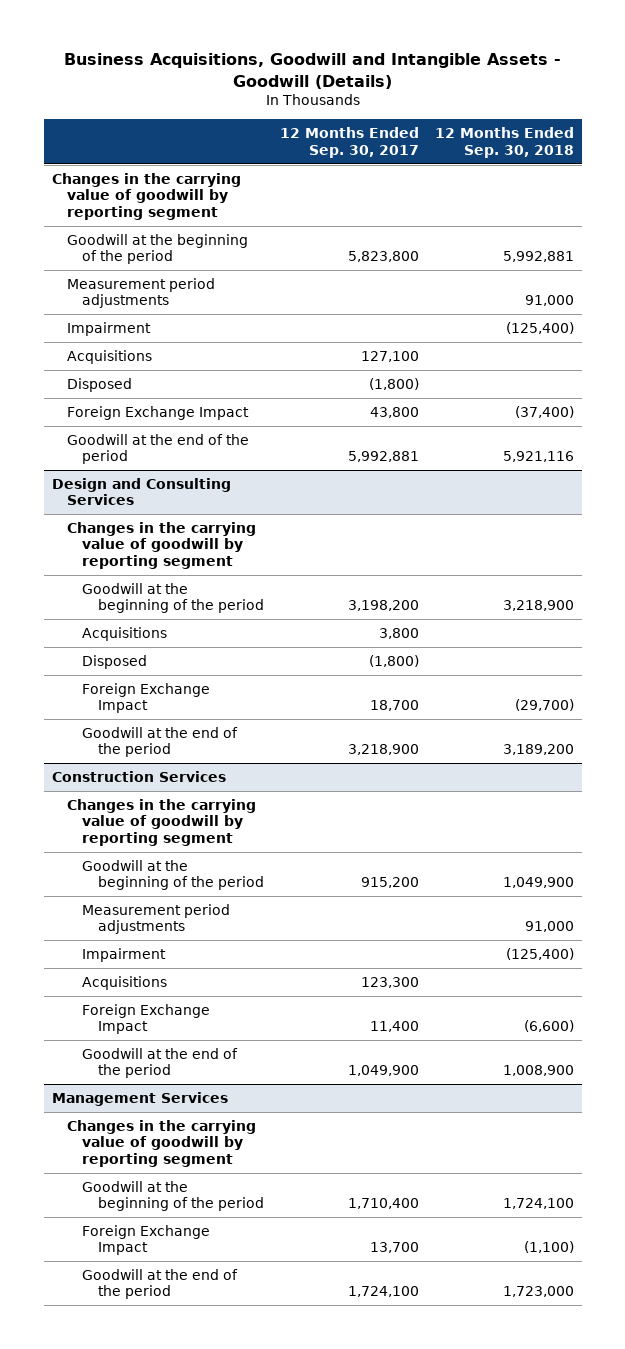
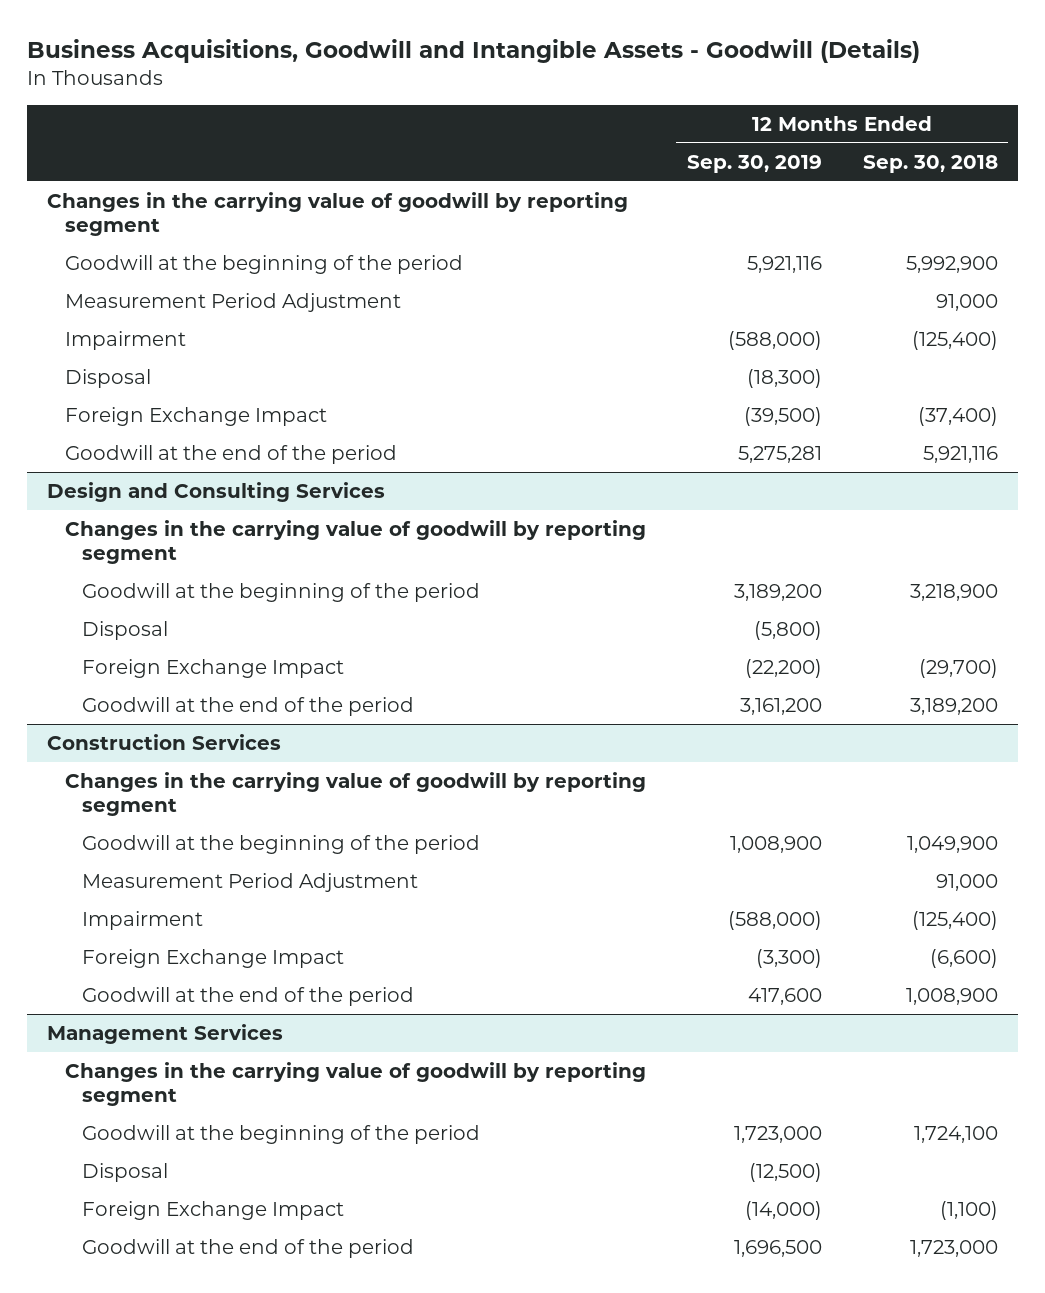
- | 12 Months Ended Sep. 30, 2017 | 12 Months Ended Sep. 30, 2018
+ | 12 Months Ended Sep. 30, 2019 | 12 Months Ended Sep. 30, 2018
- Goodwill at the beginning of the period | 5,823,800 | 5,992,881
- Measurement period adjustments | | 91,000
+ Goodwill at the beginning of the period | 5,921,116 | 5,992,900
+ Measurement Period Adjustment | | 91,000
- Acquisitions | 127,100 |
- Disposed | (1,800) |
+ Disposal | (18,300) |
@ Design and Consulting Services
- Acquisitions | 3,800 |
- Disposed | (1,800) |
+ Disposal | (5,800) |
@ Construction Services
- Measurement period adjustments | | 91,000
+ Measurement Period Adjustment | | 91,000
- Acquisitions | 123,300 |
@ Management Services
+ Disposal | (12,500) |

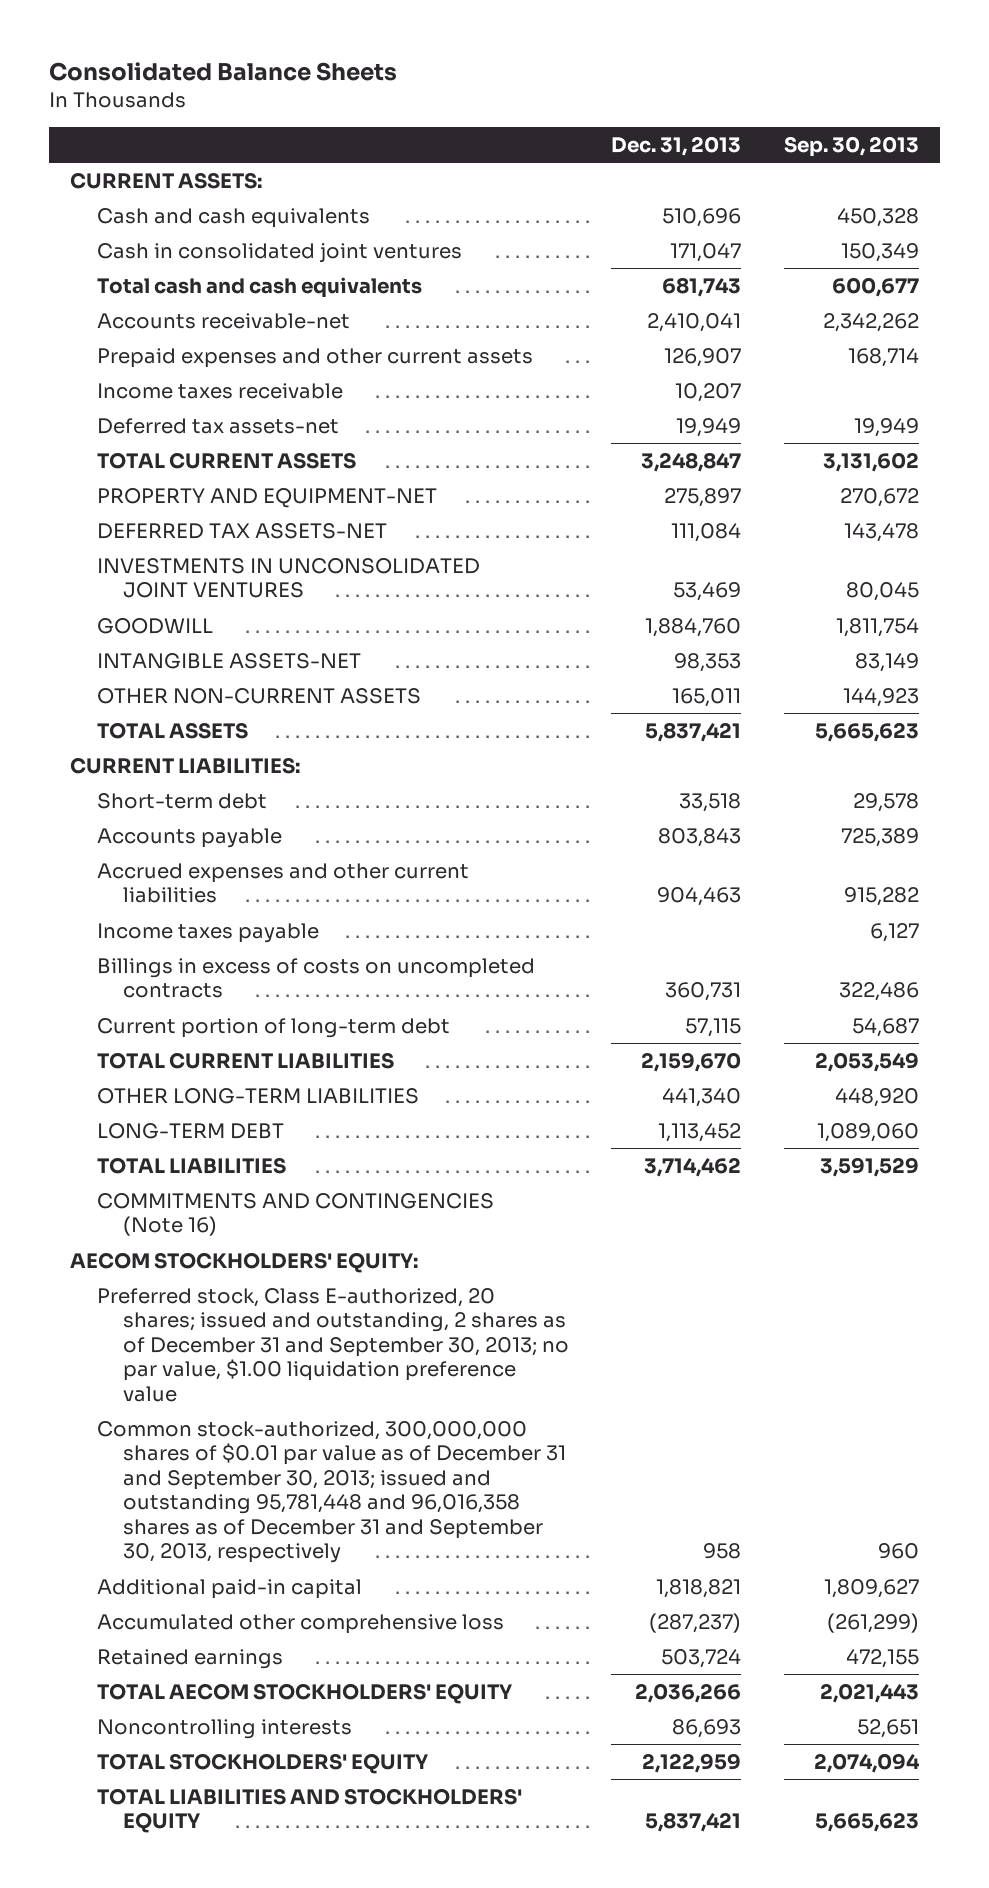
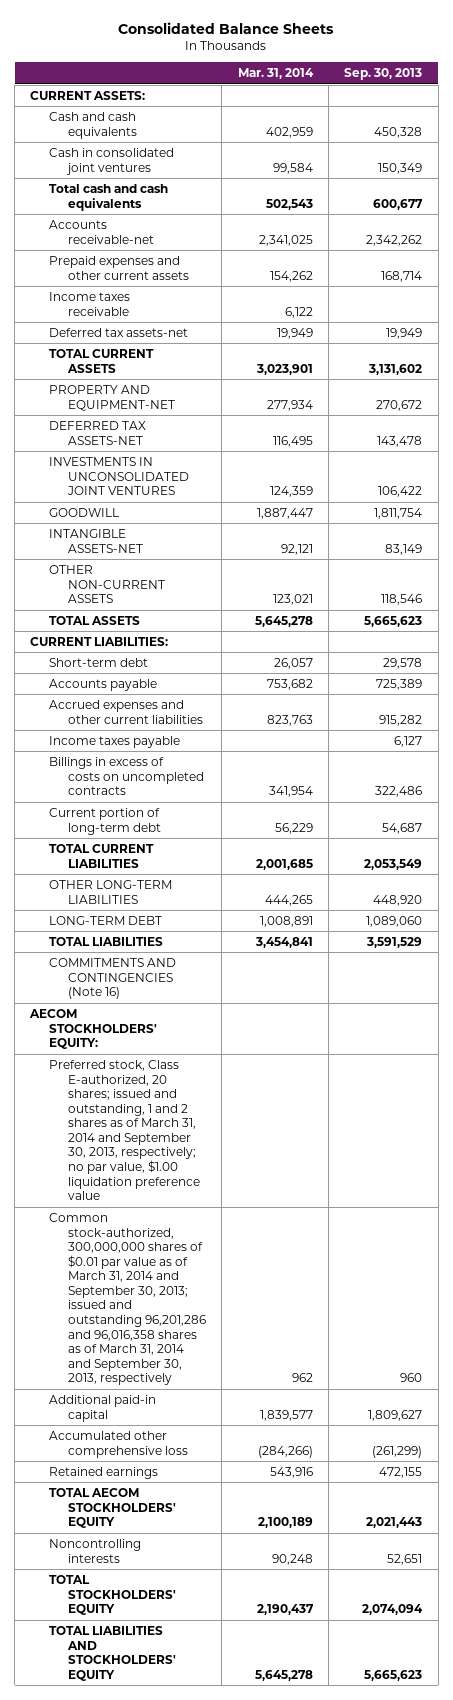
- | Dec. 31, 2013 | Sep. 30, 2013
+ | Mar. 31, 2014 | Sep. 30, 2013
- INVESTMENTS IN UNCONSOLIDATED JOINT VENTURES | 53,469 | 80,045
+ INVESTMENTS IN UNCONSOLIDATED JOINT VENTURES | 124,359 | 106,422
- OTHER NON-CURRENT ASSETS | 165,011 | 144,923
+ OTHER NON-CURRENT ASSETS | 123,021 | 118,546
- Preferred stock, Class E-authorized, 20 shares; issued and outstanding, 2 shares as of December 31 and September 30, 2013; no par value, $1.00 liquidation preference value
- Common stock-authorized, 300,000,000 shares of $0.01 par value as of December 31 and September 30, 2013; issued and outstanding 95,781,448 and 96,016,358 shares as of December 31 and September 30, 2013, respectively | 958 | 960
+ Preferred stock, Class E-authorized, 20 shares; issued and outstanding, 1 and 2 shares as of March 31, 2014 and September 30, 2013, respectively; no par value, $1.00 liquidation preference value
+ Common stock-authorized, 300,000,000 shares of $0.01 par value as of March 31, 2014 and September 30, 2013; issued and outstanding 96,201,286 and 96,016,358 shares as of March 31, 2014 and September 30, 2013, respectively | 962 | 960

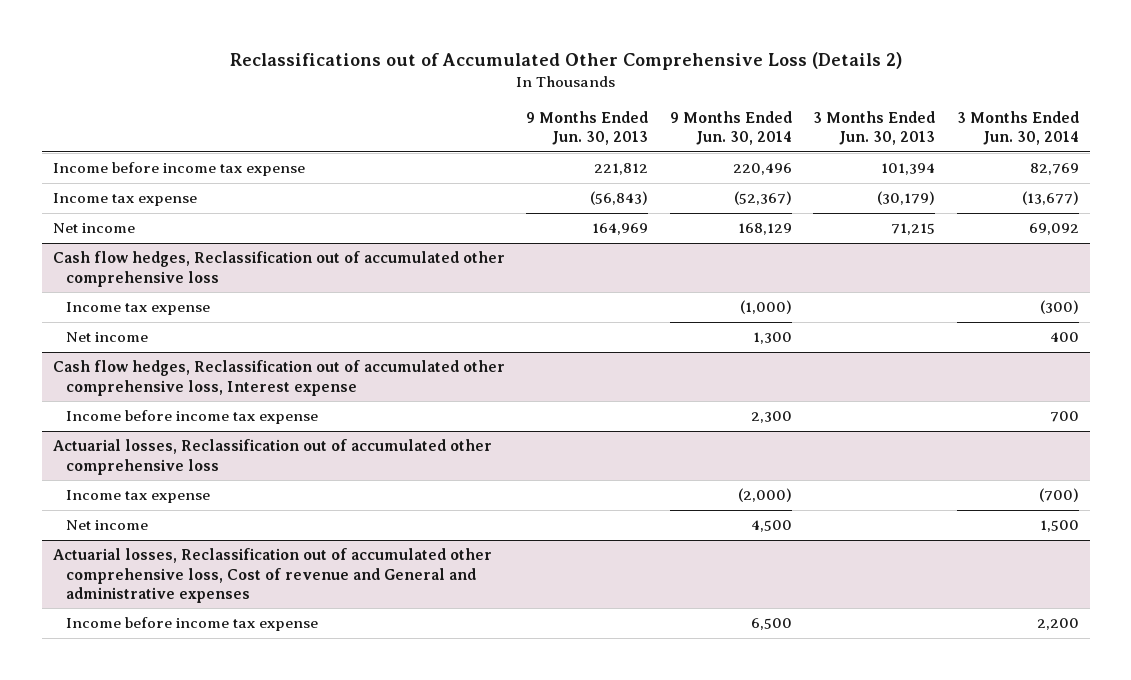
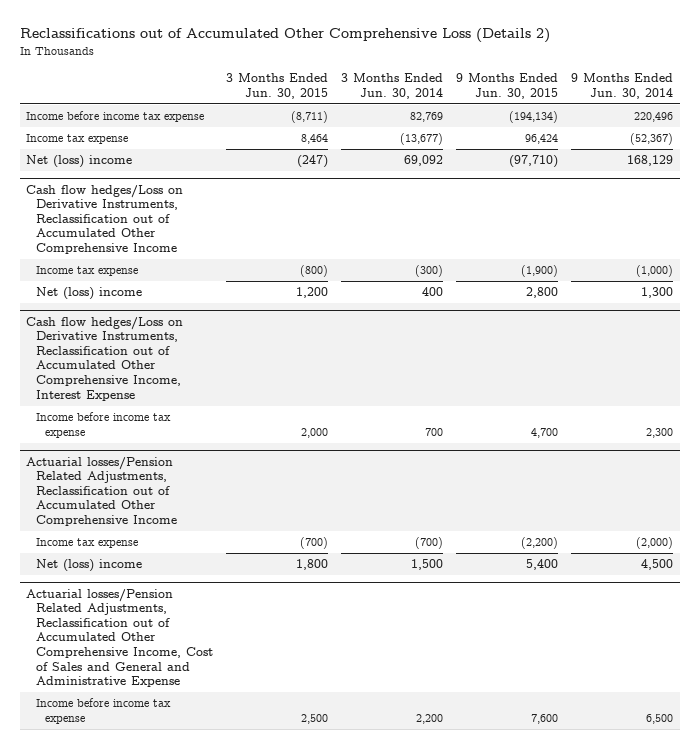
- | 9 Months Ended Jun. 30, 2013 | 9 Months Ended Jun. 30, 2014 | 3 Months Ended Jun. 30, 2013 | 3 Months Ended Jun. 30, 2014
+ | 3 Months Ended Jun. 30, 2015 | 3 Months Ended Jun. 30, 2014 | 9 Months Ended Jun. 30, 2015 | 9 Months Ended Jun. 30, 2014
- Net income | 164,969 | 168,129 | 71,215 | 69,092
- Cash flow hedges, Reclassification out of accumulated other comprehensive loss
+ Net (loss) income | (247) | 69,092 | (97,710) | 168,129
+ Cash flow hedges/Loss on Derivative Instruments, Reclassification out of Accumulated Other Comprehensive Income
- Net income | | 1,300 | | 400
- Cash flow hedges, Reclassification out of accumulated other comprehensive loss, Interest expense
+ Net (loss) income | 1,200 | 400 | 2,800 | 1,300
+ Cash flow hedges/Loss on Derivative Instruments, Reclassification out of Accumulated Other Comprehensive Income, Interest Expense
- Actuarial losses, Reclassification out of accumulated other comprehensive loss
+ Actuarial losses/Pension Related Adjustments, Reclassification out of Accumulated Other Comprehensive Income
- Net income | | 4,500 | | 1,500
- Actuarial losses, Reclassification out of accumulated other comprehensive loss, Cost of revenue and General and administrative expenses
+ Net (loss) income | 1,800 | 1,500 | 5,400 | 4,500
+ Actuarial losses/Pension Related Adjustments, Reclassification out of Accumulated Other Comprehensive Income, Cost of Sales and General and Administrative Expense

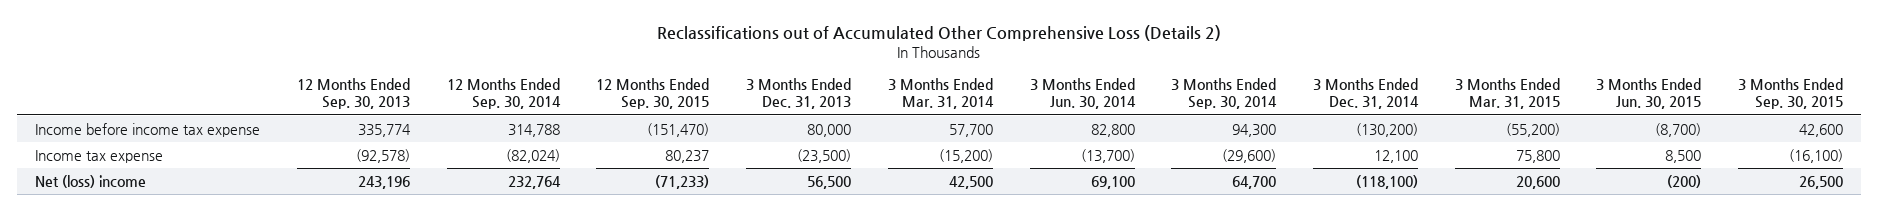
- | 3 Months Ended Jun. 30, 2015 | 3 Months Ended Jun. 30, 2014 | 9 Months Ended Jun. 30, 2015 | 9 Months Ended Jun. 30, 2014
+ | 12 Months Ended Sep. 30, 2013 | 12 Months Ended Sep. 30, 2014 | 12 Months Ended Sep. 30, 2015 | 3 Months Ended Dec. 31, 2013 | 3 Months Ended Mar. 31, 2014 | 3 Months Ended Jun. 30, 2014 | 3 Months Ended Sep. 30, 2014 | 3 Months Ended Dec. 31, 2014 | 3 Months Ended Mar. 31, 2015 | 3 Months Ended Jun. 30, 2015 | 3 Months Ended Sep. 30, 2015
- Income before income tax expense | (8,711) | 82,769 | (194,134) | 220,496
- Income tax expense | 8,464 | (13,677) | 96,424 | (52,367)
- Net (loss) income | (247) | 69,092 | (97,710) | 168,129
- Cash flow hedges/Loss on Derivative Instruments, Reclassification out of Accumulated Other Comprehensive Income
- Income tax expense | (800) | (300) | (1,900) | (1,000)
- Net (loss) income | 1,200 | 400 | 2,800 | 1,300
- Cash flow hedges/Loss on Derivative Instruments, Reclassification out of Accumulated Other Comprehensive Income, Interest Expense
- Income before income tax expense | 2,000 | 700 | 4,700 | 2,300
- Actuarial losses/Pension Related Adjustments, Reclassification out of Accumulated Other Comprehensive Income
- Income tax expense | (700) | (700) | (2,200) | (2,000)
- Net (loss) income | 1,800 | 1,500 | 5,400 | 4,500
- Actuarial losses/Pension Related Adjustments, Reclassification out of Accumulated Other Comprehensive Income, Cost of Sales and General and Administrative Expense
- Income before income tax expense | 2,500 | 2,200 | 7,600 | 6,500
+ Income before income tax expense | 335,774 | 314,788 | (151,470) | 80,000 | 57,700 | 82,800 | 94,300 | (130,200) | (55,200) | (8,700) | 42,600
+ Income tax expense | (92,578) | (82,024) | 80,237 | (23,500) | (15,200) | (13,700) | (29,600) | 12,100 | 75,800 | 8,500 | (16,100)
+ Net (loss) income | 243,196 | 232,764 | (71,233) | 56,500 | 42,500 | 69,100 | 64,700 | (118,100) | 20,600 | (200) | 26,500

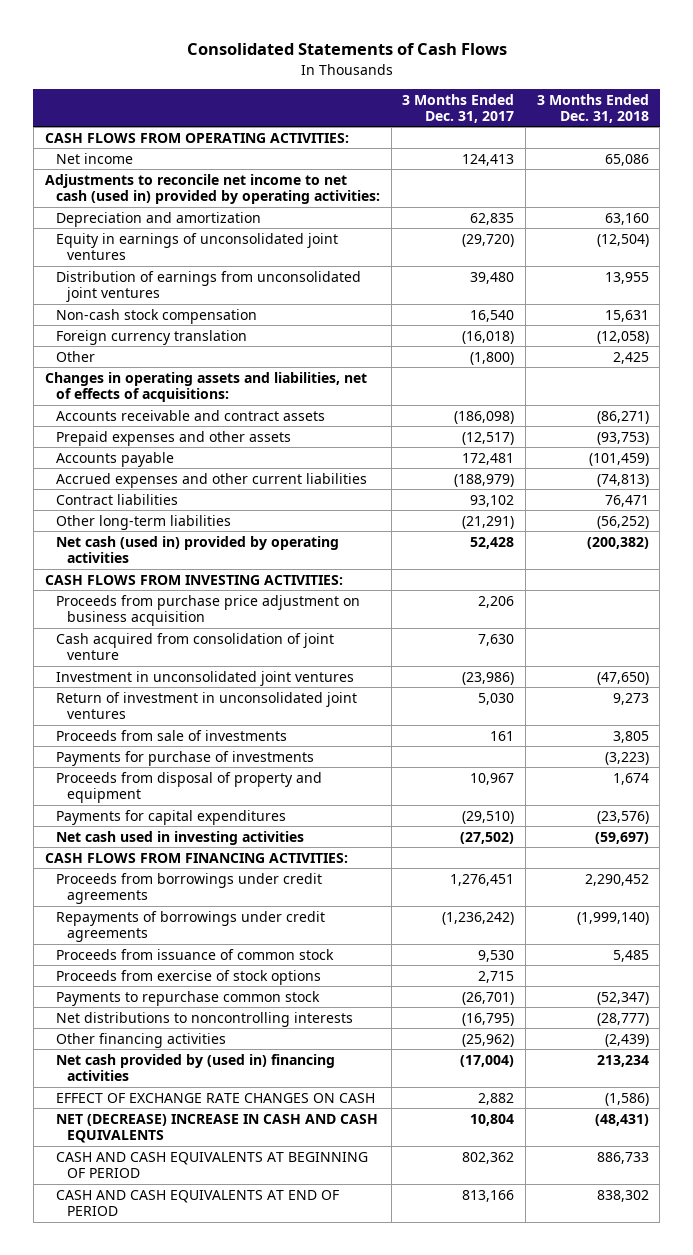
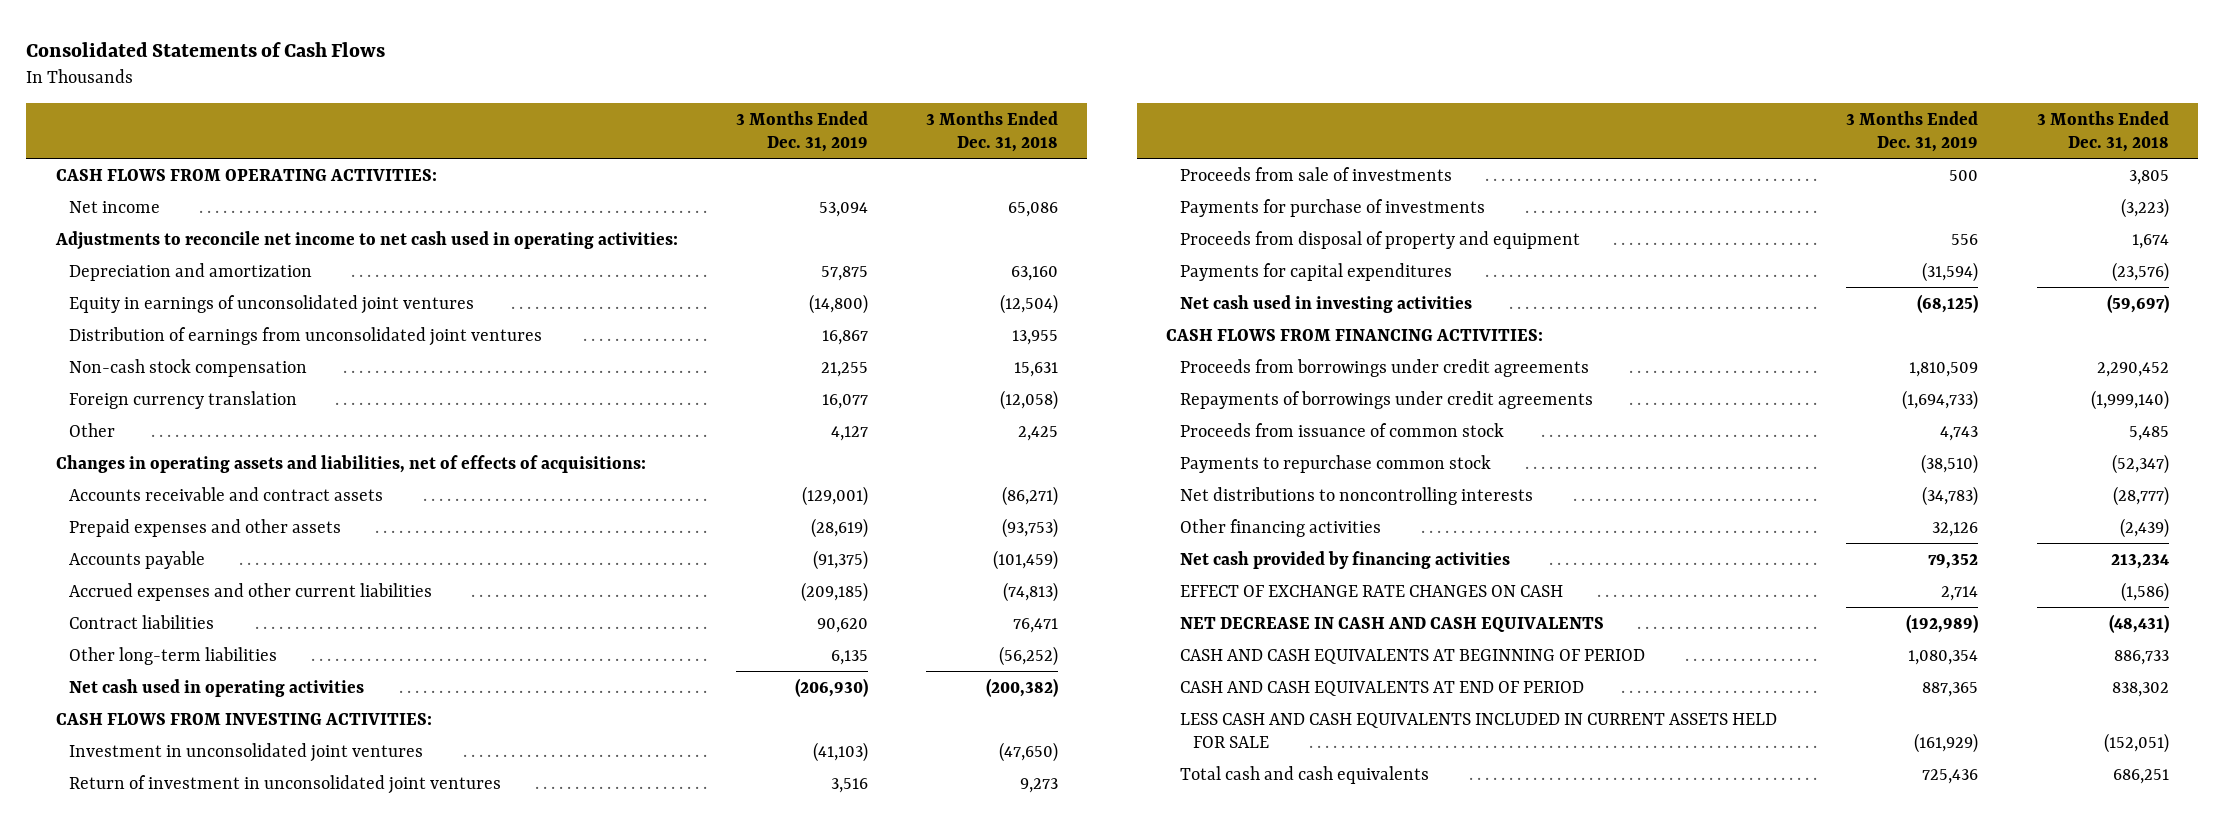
- | 3 Months Ended Dec. 31, 2017 | 3 Months Ended Dec. 31, 2018
+ | 3 Months Ended Dec. 31, 2019 | 3 Months Ended Dec. 31, 2018
- Adjustments to reconcile net income to net cash (used in) provided by operating activities:
+ Adjustments to reconcile net income to net cash used in operating activities:
- Net cash (used in) provided by operating activities | 52,428 | (200,382)
+ Net cash used in operating activities | (206,930) | (200,382)
- Proceeds from purchase price adjustment on business acquisition | 2,206 |
- Cash acquired from consolidation of joint venture | 7,630 |
- Proceeds from exercise of stock options | 2,715 |
- Net cash provided by (used in) financing activities | (17,004) | 213,234
+ Net cash provided by financing activities | 79,352 | 213,234
- NET (DECREASE) INCREASE IN CASH AND CASH EQUIVALENTS | 10,804 | (48,431)
+ NET DECREASE IN CASH AND CASH EQUIVALENTS | (192,989) | (48,431)
+ LESS CASH AND CASH EQUIVALENTS INCLUDED IN CURRENT ASSETS HELD FOR SALE | (161,929) | (152,051)
+ Total cash and cash equivalents | 725,436 | 686,251

